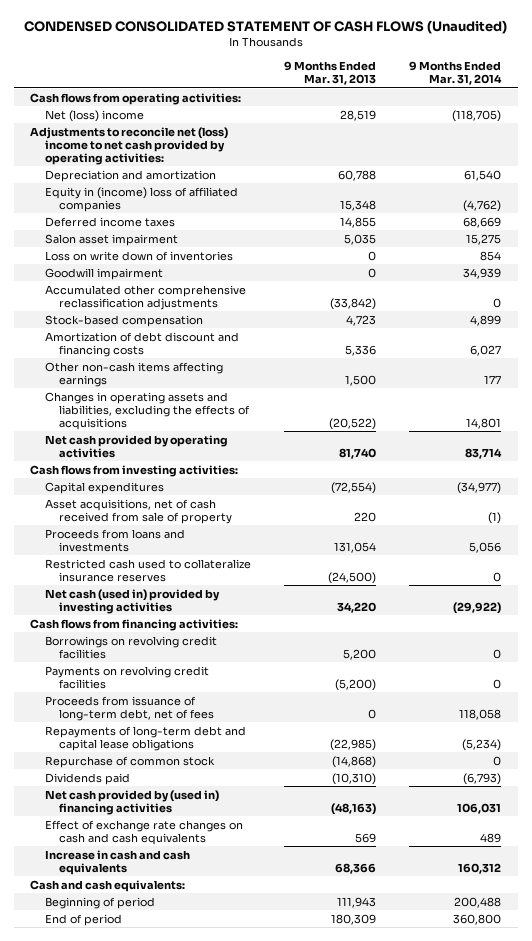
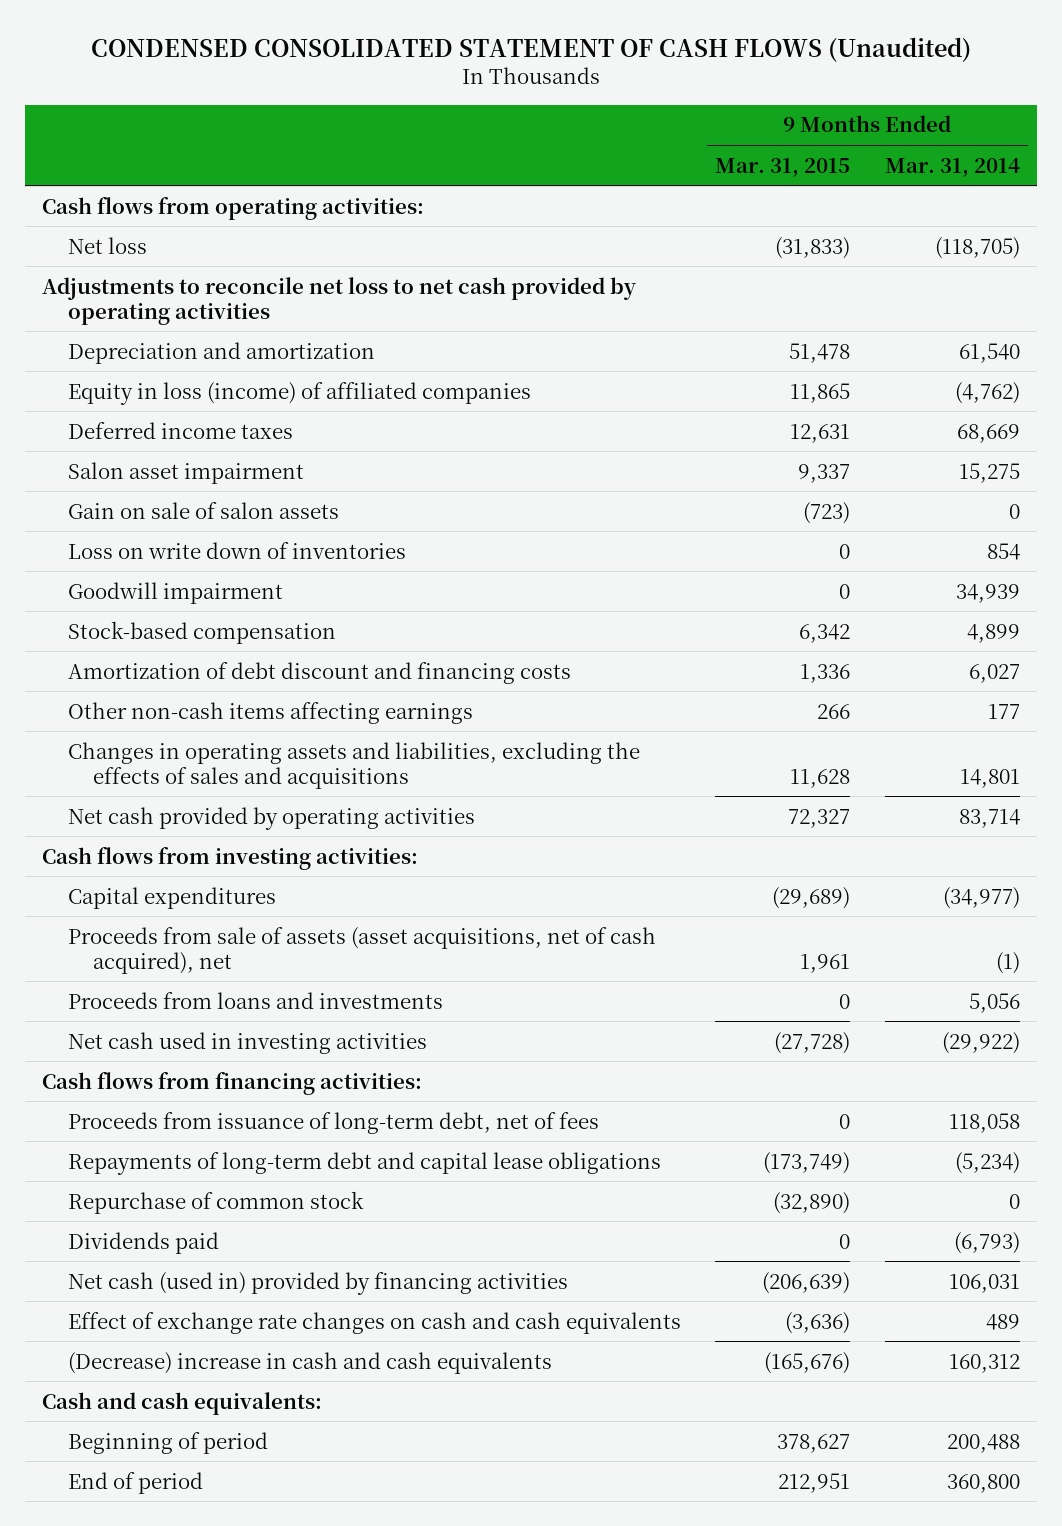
- | 9 Months Ended Mar. 31, 2013 | 9 Months Ended Mar. 31, 2014
+ | 9 Months Ended Mar. 31, 2015 | 9 Months Ended Mar. 31, 2014
- Net (loss) income | 28,519 | (118,705)
- Adjustments to reconcile net (loss) income to net cash provided by operating activities:
+ Net loss | (31,833) | (118,705)
+ Adjustments to reconcile net loss to net cash provided by operating activities
- Equity in (income) loss of affiliated companies | 15,348 | (4,762)
+ Equity in loss (income) of affiliated companies | 11,865 | (4,762)
+ Gain on sale of salon assets | (723) | 0
- Accumulated other comprehensive reclassification adjustments | (33,842) | 0
- Changes in operating assets and liabilities, excluding the effects of acquisitions | (20,522) | 14,801
+ Changes in operating assets and liabilities, excluding the effects of sales and acquisitions | 11,628 | 14,801
- Asset acquisitions, net of cash received from sale of property | 220 | (1)
+ Proceeds from sale of assets (asset acquisitions, net of cash acquired), net | 1,961 | (1)
- Restricted cash used to collateralize insurance reserves | (24,500) | 0
- Net cash (used in) provided by investing activities | 34,220 | (29,922)
+ Net cash used in investing activities | (27,728) | (29,922)
- Borrowings on revolving credit facilities | 5,200 | 0
- Payments on revolving credit facilities | (5,200) | 0
- Net cash provided by (used in) financing activities | (48,163) | 106,031
+ Net cash (used in) provided by financing activities | (206,639) | 106,031
- Increase in cash and cash equivalents | 68,366 | 160,312
+ (Decrease) increase in cash and cash equivalents | (165,676) | 160,312

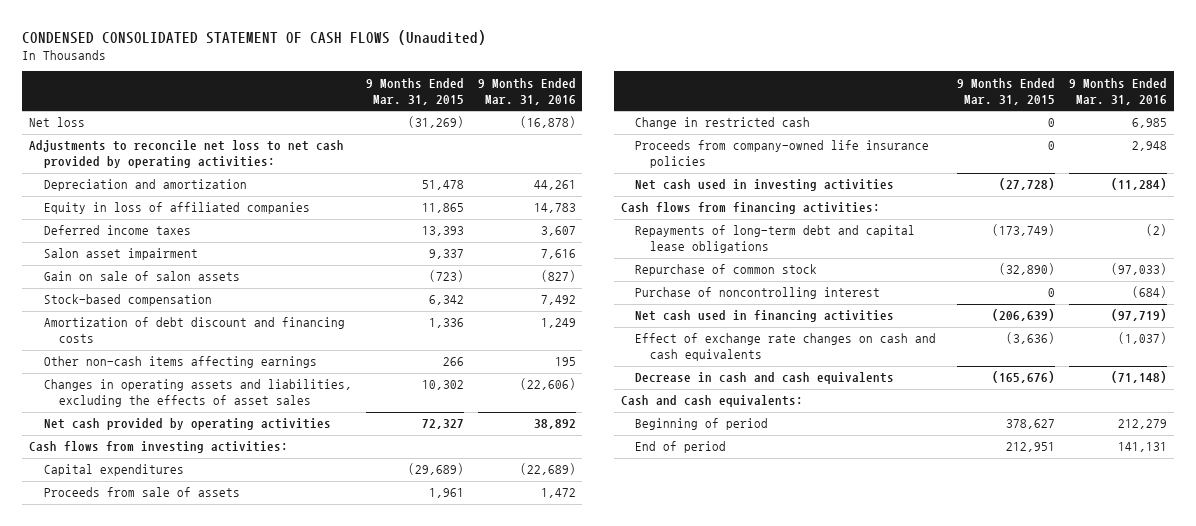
- | 9 Months Ended Mar. 31, 2015 | 9 Months Ended Mar. 31, 2014
+ | 9 Months Ended Mar. 31, 2015 | 9 Months Ended Mar. 31, 2016
- Cash flows from operating activities:
- Net loss | (31,833) | (118,705)
- Adjustments to reconcile net loss to net cash provided by operating activities
+ Net loss | (31,269) | (16,878)
+ Adjustments to reconcile net loss to net cash provided by operating activities:
- Equity in loss (income) of affiliated companies | 11,865 | (4,762)
- Deferred income taxes | 12,631 | 68,669
+ Equity in loss of affiliated companies | 11,865 | 14,783
+ Deferred income taxes | 13,393 | 3,607
- Loss on write down of inventories | 0 | 854
- Goodwill impairment | 0 | 34,939
- Changes in operating assets and liabilities, excluding the effects of sales and acquisitions | 11,628 | 14,801
+ Changes in operating assets and liabilities, excluding the effects of asset sales | 10,302 | (22,606)
- Proceeds from sale of assets (asset acquisitions, net of cash acquired), net | 1,961 | (1)
- Proceeds from loans and investments | 0 | 5,056
+ Proceeds from sale of assets | 1,961 | 1,472
+ Change in restricted cash | 0 | 6,985
+ Proceeds from company-owned life insurance policies | 0 | 2,948
- Proceeds from issuance of long-term debt, net of fees | 0 | 118,058
- Dividends paid | 0 | (6,793)
- Net cash (used in) provided by financing activities | (206,639) | 106,031
+ Purchase of noncontrolling interest | 0 | (684)
+ Net cash used in financing activities | (206,639) | (97,719)
- (Decrease) increase in cash and cash equivalents | (165,676) | 160,312
+ Decrease in cash and cash equivalents | (165,676) | (71,148)

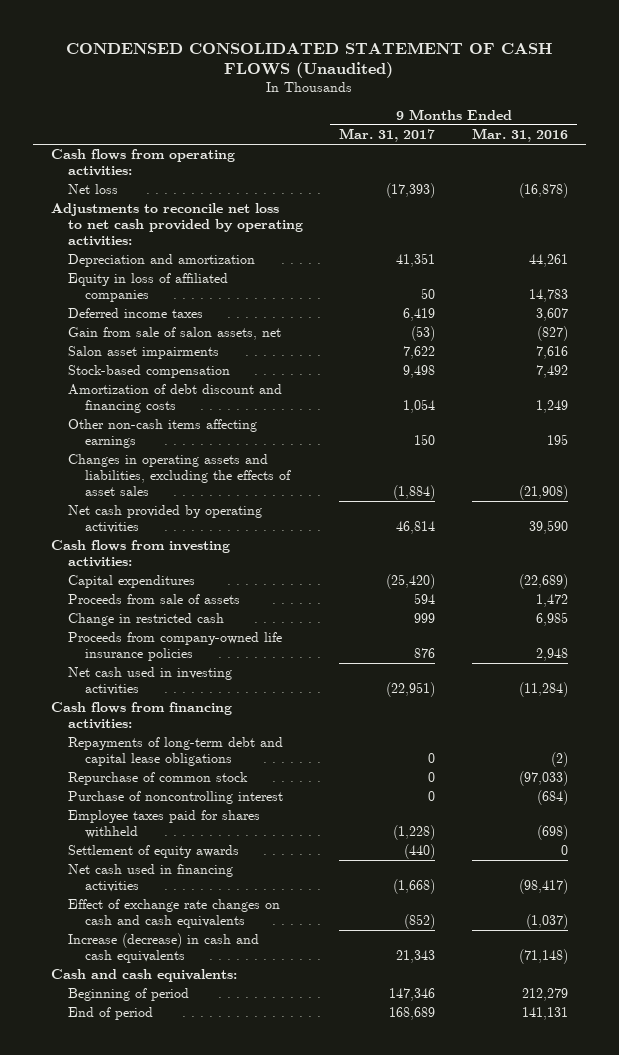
- | 9 Months Ended Mar. 31, 2015 | 9 Months Ended Mar. 31, 2016
+ | 9 Months Ended Mar. 31, 2017 | 9 Months Ended Mar. 31, 2016
+ Cash flows from operating activities:
- Salon asset impairment | 9,337 | 7,616
- Gain on sale of salon assets | (723) | (827)
+ Gain from sale of salon assets, net | (53) | (827)
+ Salon asset impairments | 7,622 | 7,616
- Changes in operating assets and liabilities, excluding the effects of asset sales | 10,302 | (22,606)
- Net cash provided by operating activities | 72,327 | 38,892
+ Changes in operating assets and liabilities, excluding the effects of asset sales | (1,884) | (21,908)
+ Net cash provided by operating activities | 46,814 | 39,590
- Net cash used in financing activities | (206,639) | (97,719)
+ Employee taxes paid for shares withheld | (1,228) | (698)
+ Settlement of equity awards | (440) | 0
+ Net cash used in financing activities | (1,668) | (98,417)
- Decrease in cash and cash equivalents | (165,676) | (71,148)
+ Increase (decrease) in cash and cash equivalents | 21,343 | (71,148)

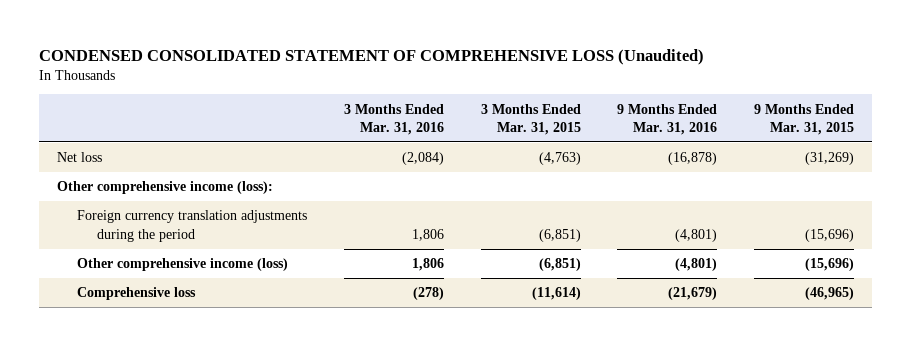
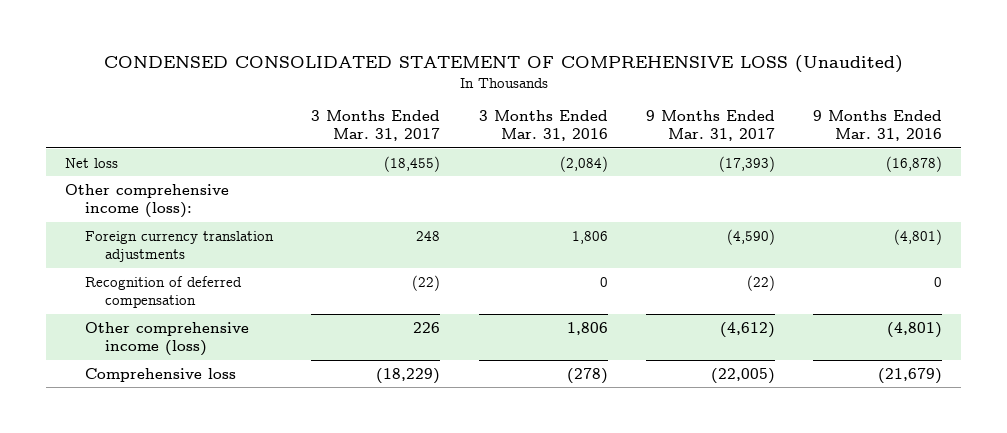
- | 3 Months Ended Mar. 31, 2016 | 3 Months Ended Mar. 31, 2015 | 9 Months Ended Mar. 31, 2016 | 9 Months Ended Mar. 31, 2015
+ | 3 Months Ended Mar. 31, 2017 | 3 Months Ended Mar. 31, 2016 | 9 Months Ended Mar. 31, 2017 | 9 Months Ended Mar. 31, 2016
- Foreign currency translation adjustments during the period | 1,806 | (6,851) | (4,801) | (15,696)
+ Foreign currency translation adjustments | 248 | 1,806 | (4,590) | (4,801)
+ Recognition of deferred compensation | (22) | 0 | (22) | 0

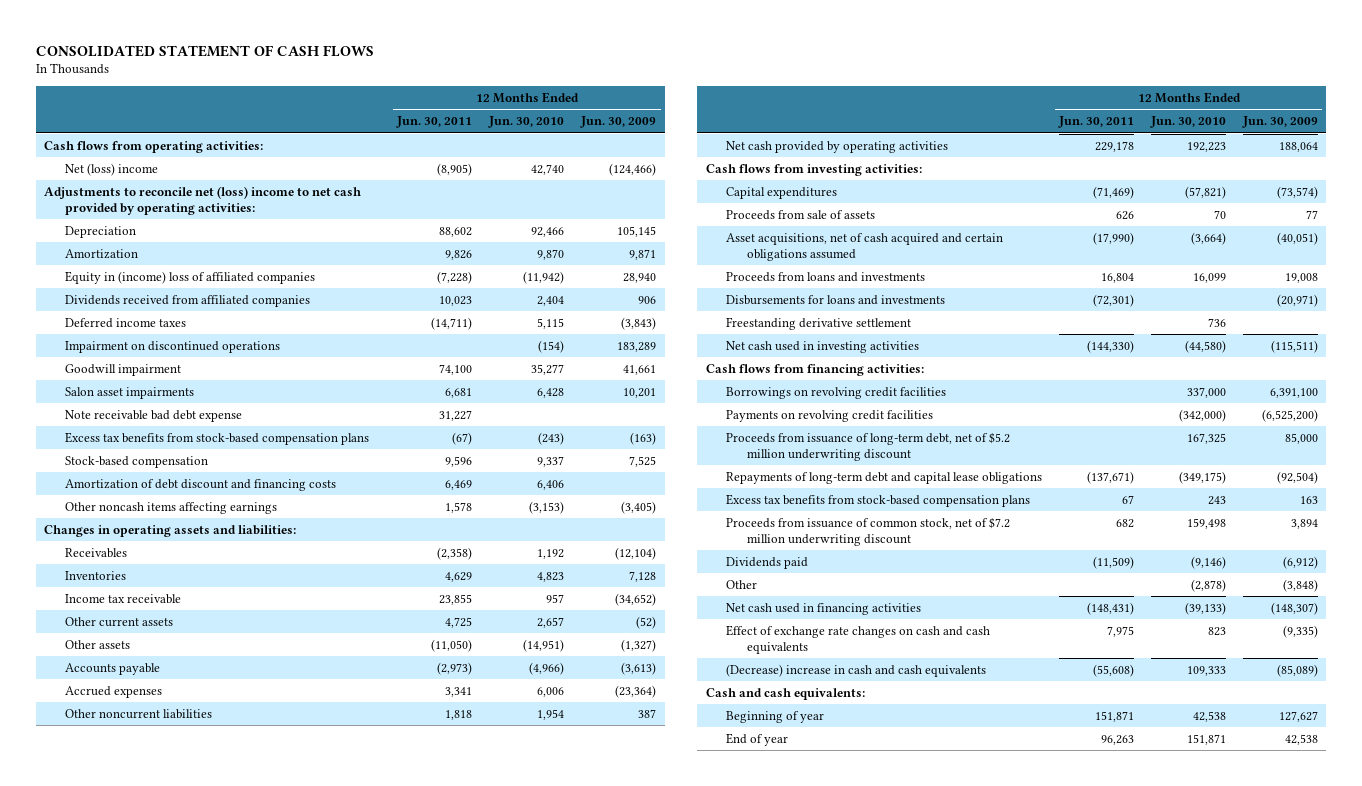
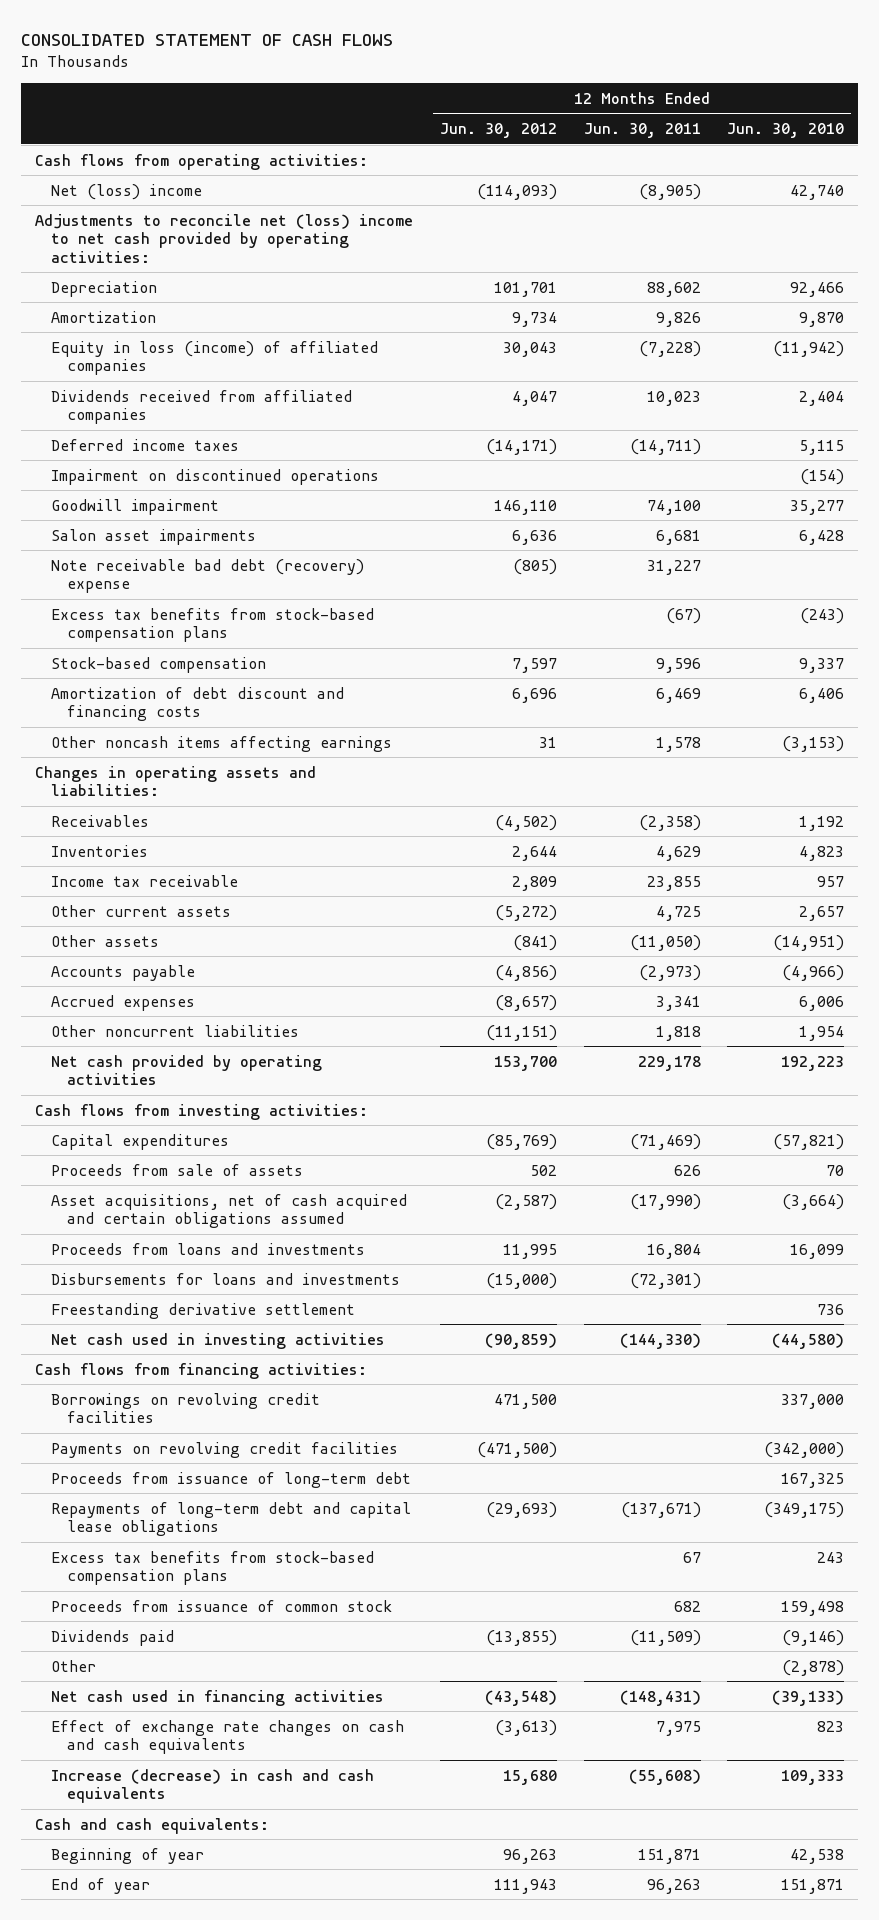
- | 12 Months Ended Jun. 30, 2011 | 12 Months Ended Jun. 30, 2010 | 12 Months Ended Jun. 30, 2009
+ | 12 Months Ended Jun. 30, 2012 | 12 Months Ended Jun. 30, 2011 | 12 Months Ended Jun. 30, 2010
- Equity in (income) loss of affiliated companies | (7,228) | (11,942) | 28,940
+ Equity in loss (income) of affiliated companies | 30,043 | (7,228) | (11,942)
- Note receivable bad debt expense | 31,227 | |
+ Note receivable bad debt (recovery) expense | (805) | 31,227 |
- Proceeds from issuance of long-term debt, net of $5.2 million underwriting discount | | 167,325 | 85,000
+ Proceeds from issuance of long-term debt | | | 167,325
- Proceeds from issuance of common stock, net of $7.2 million underwriting discount | 682 | 159,498 | 3,894
+ Proceeds from issuance of common stock | | 682 | 159,498
- (Decrease) increase in cash and cash equivalents | (55,608) | 109,333 | (85,089)
+ Increase (decrease) in cash and cash equivalents | 15,680 | (55,608) | 109,333

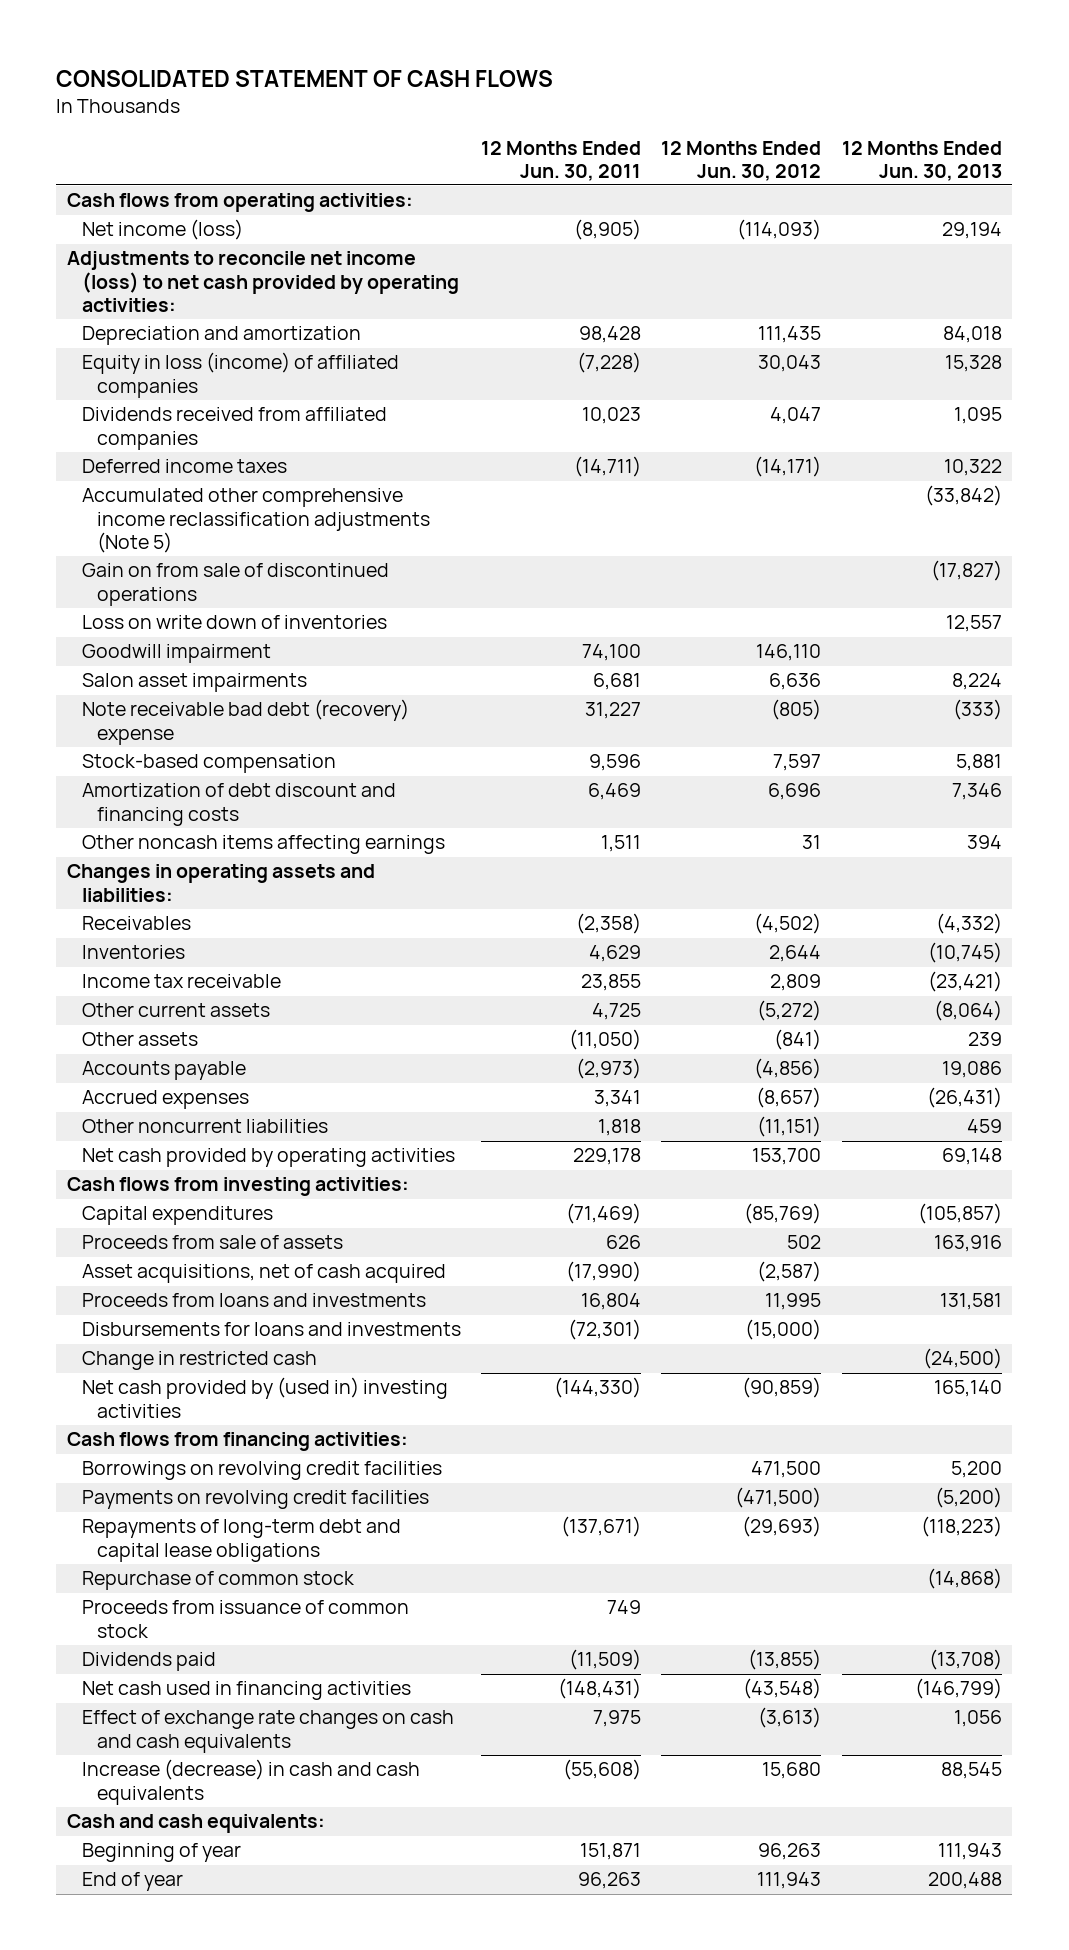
- | 12 Months Ended Jun. 30, 2012 | 12 Months Ended Jun. 30, 2011 | 12 Months Ended Jun. 30, 2010
+ | 12 Months Ended Jun. 30, 2011 | 12 Months Ended Jun. 30, 2012 | 12 Months Ended Jun. 30, 2013
- Net (loss) income | (114,093) | (8,905) | 42,740
- Adjustments to reconcile net (loss) income to net cash provided by operating activities:
- Depreciation | 101,701 | 88,602 | 92,466
- Amortization | 9,734 | 9,826 | 9,870
+ Net income (loss) | (8,905) | (114,093) | 29,194
+ Adjustments to reconcile net income (loss) to net cash provided by operating activities:
+ Depreciation and amortization | 98,428 | 111,435 | 84,018
- Impairment on discontinued operations | | | (154)
+ Accumulated other comprehensive income reclassification adjustments (Note 5) | | | (33,842)
+ Gain on from sale of discontinued operations | | | (17,827)
+ Loss on write down of inventories | | | 12,557
- Excess tax benefits from stock-based compensation plans | | (67) | (243)
- Other noncash items affecting earnings | 31 | 1,578 | (3,153)
+ Other noncash items affecting earnings | 1,511 | 31 | 394
- Asset acquisitions, net of cash acquired and certain obligations assumed | (2,587) | (17,990) | (3,664)
+ Asset acquisitions, net of cash acquired | (17,990) | (2,587) |
- Freestanding derivative settlement | | | 736
- Net cash used in investing activities | (90,859) | (144,330) | (44,580)
+ Change in restricted cash | | | (24,500)
+ Net cash provided by (used in) investing activities | (144,330) | (90,859) | 165,140
- Proceeds from issuance of long-term debt | | | 167,325
- Excess tax benefits from stock-based compensation plans | | 67 | 243
- Proceeds from issuance of common stock | | 682 | 159,498
+ Repurchase of common stock | | | (14,868)
+ Proceeds from issuance of common stock | 749 | |
- Other | | | (2,878)

